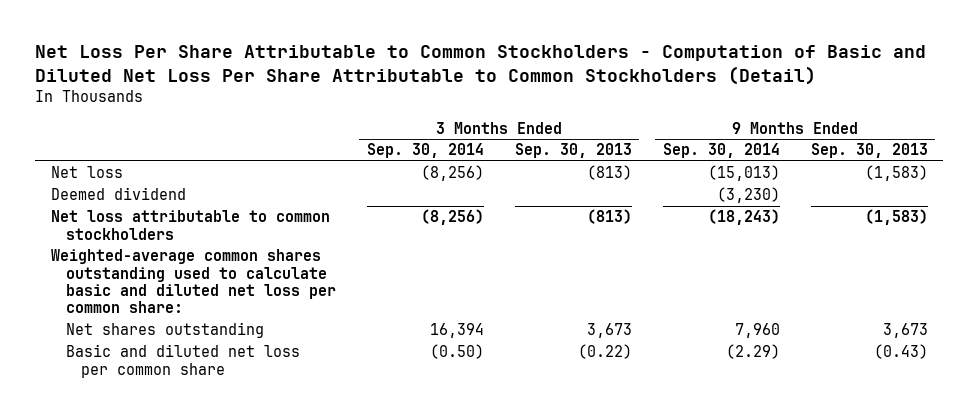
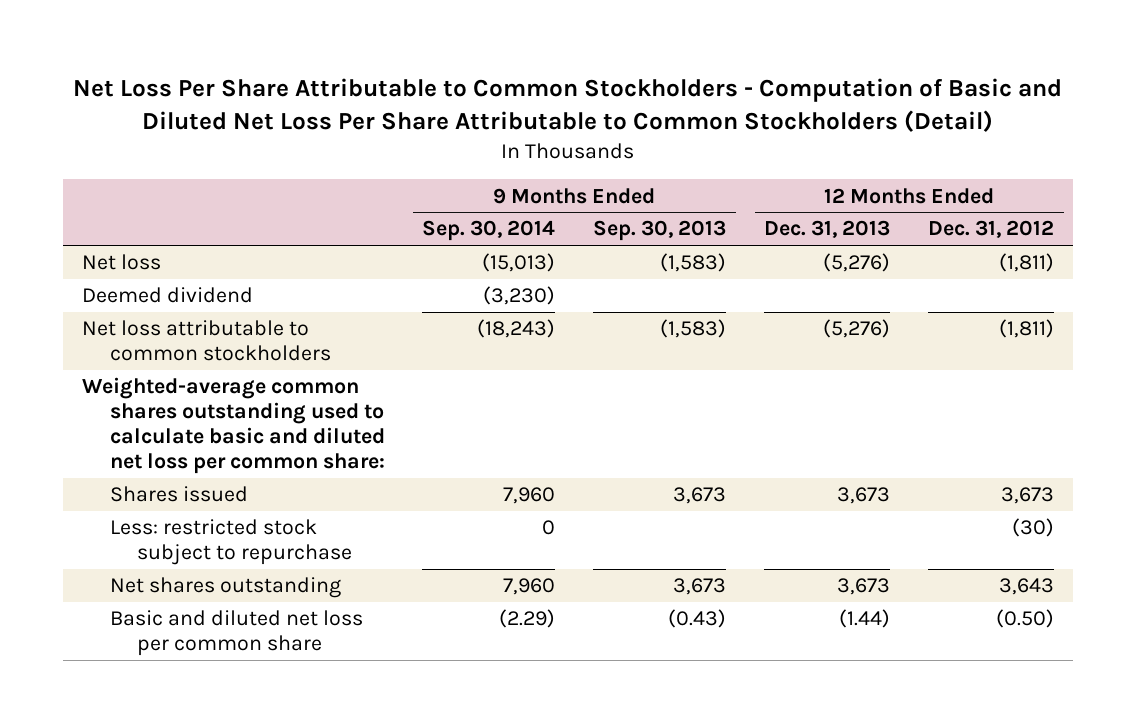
- | 3 Months Ended Sep. 30, 2014 | 3 Months Ended Sep. 30, 2013 | 9 Months Ended Sep. 30, 2014 | 9 Months Ended Sep. 30, 2013
+ | 9 Months Ended Sep. 30, 2014 | 9 Months Ended Sep. 30, 2013 | 12 Months Ended Dec. 31, 2013 | 12 Months Ended Dec. 31, 2012
+ Shares issued | 7,960 | 3,673 | 3,673 | 3,673
+ Less: restricted stock subject to repurchase | 0 | | | (30)

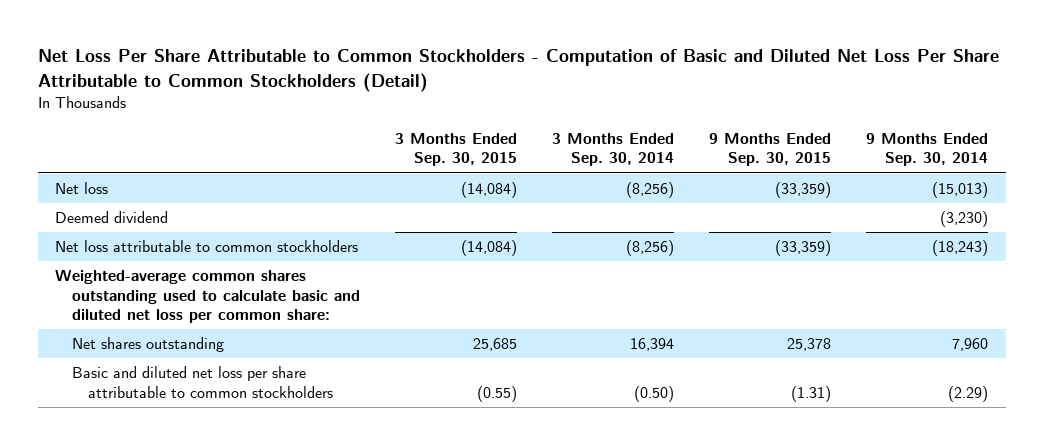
- | 9 Months Ended Sep. 30, 2014 | 9 Months Ended Sep. 30, 2013 | 12 Months Ended Dec. 31, 2013 | 12 Months Ended Dec. 31, 2012
+ | 3 Months Ended Sep. 30, 2015 | 3 Months Ended Sep. 30, 2014 | 9 Months Ended Sep. 30, 2015 | 9 Months Ended Sep. 30, 2014
- Shares issued | 7,960 | 3,673 | 3,673 | 3,673
- Less: restricted stock subject to repurchase | 0 | | | (30)
- Basic and diluted net loss per common share | (2.29) | (0.43) | (1.44) | (0.50)
+ Basic and diluted net loss per share attributable to common stockholders | (0.55) | (0.50) | (1.31) | (2.29)

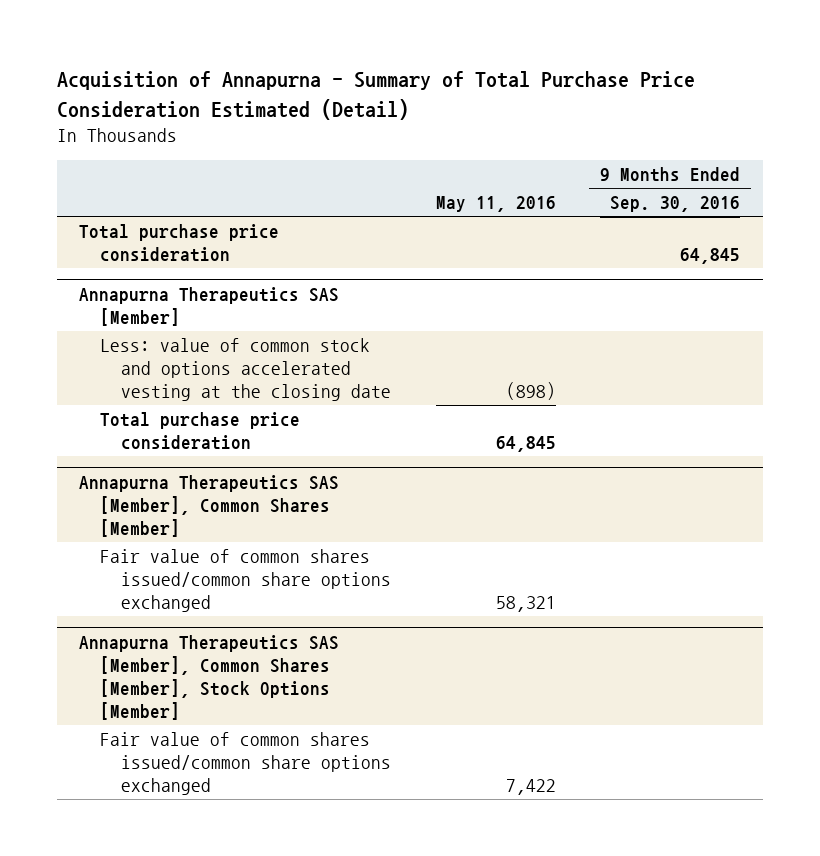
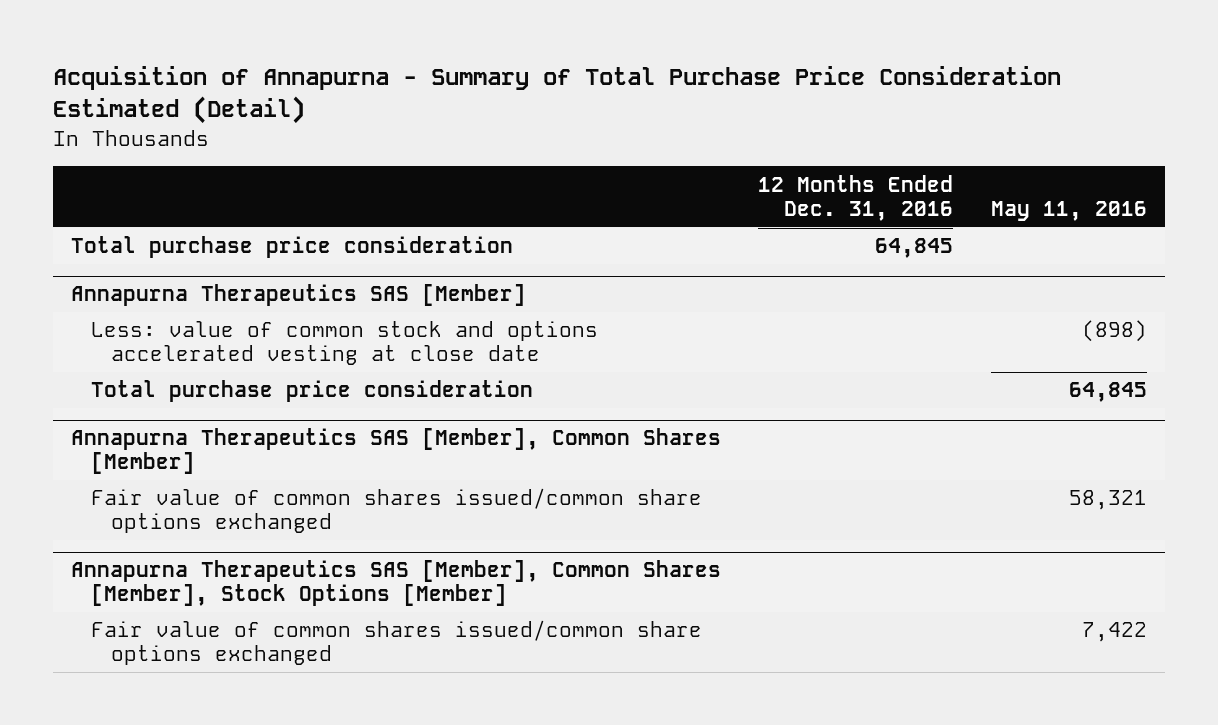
- | May 11, 2016 | 9 Months Ended Sep. 30, 2016
+ | 12 Months Ended Dec. 31, 2016 | May 11, 2016
@ Annapurna Therapeutics SAS [Member]
- Less: value of common stock and options accelerated vesting at the closing date | (898) |
+ Less: value of common stock and options accelerated vesting at close date | | (898)

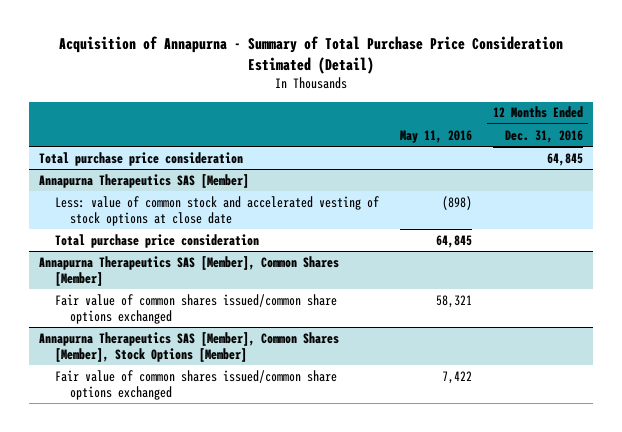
- | 12 Months Ended Dec. 31, 2016 | May 11, 2016
+ | May 11, 2016 | 12 Months Ended Dec. 31, 2016
@ Annapurna Therapeutics SAS [Member]
- Less: value of common stock and options accelerated vesting at close date | | (898)
+ Less: value of common stock and accelerated vesting of stock options at close date | (898) |

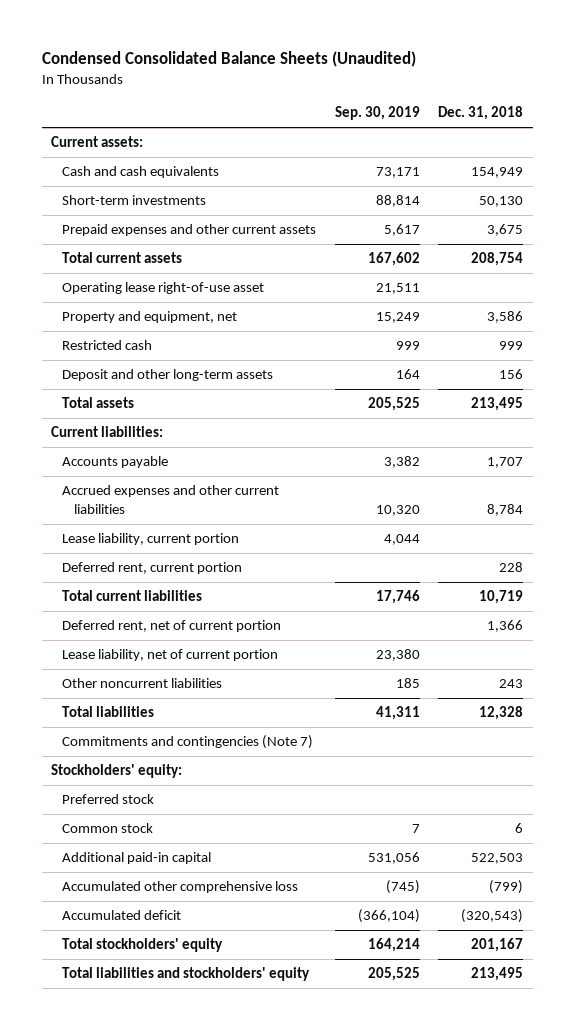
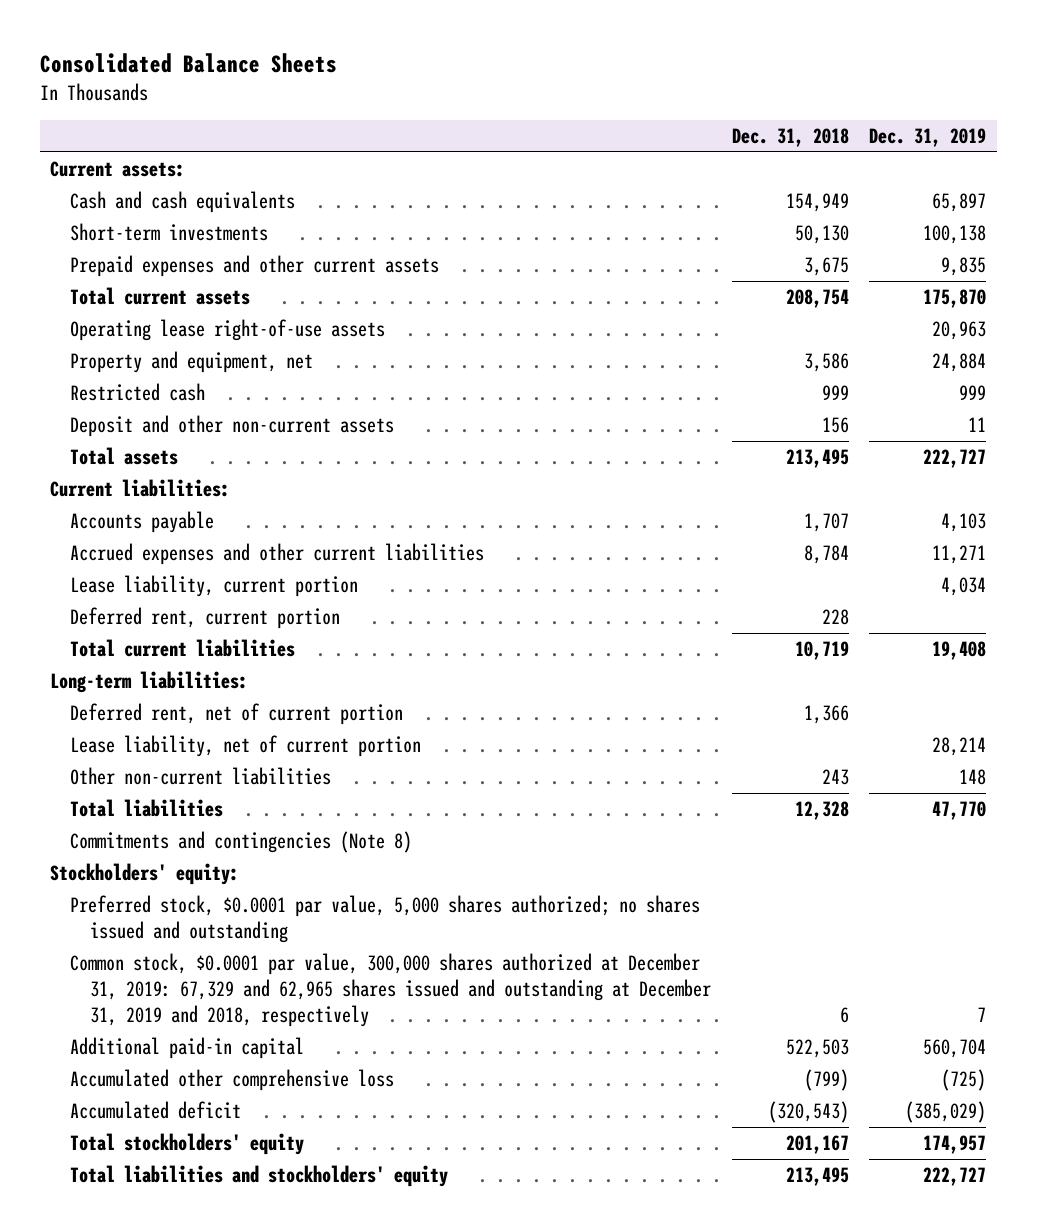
- Condensed Consolidated Balance Sheets (Unaudited)
+ Consolidated Balance Sheets
- | Sep. 30, 2019 | Dec. 31, 2018
+ | Dec. 31, 2018 | Dec. 31, 2019
- Operating lease right-of-use asset | 21,511 |
+ Operating lease right-of-use assets | | 20,963
- Deposit and other long-term assets | 164 | 156
+ Deposit and other non-current assets | 156 | 11
+ Long-term liabilities:
- Other noncurrent liabilities | 185 | 243
+ Other non-current liabilities | 243 | 148
- Commitments and contingencies (Note 7)
+ Commitments and contingencies (Note 8)
- Preferred stock
- Common stock | 7 | 6
+ Preferred stock, $0.0001 par value, 5,000 shares authorized; no shares issued and outstanding
+ Common stock, $0.0001 par value, 300,000 shares authorized at December 31, 2019: 67,329 and 62,965 shares issued and outstanding at December 31, 2019 and 2018, respectively | 6 | 7

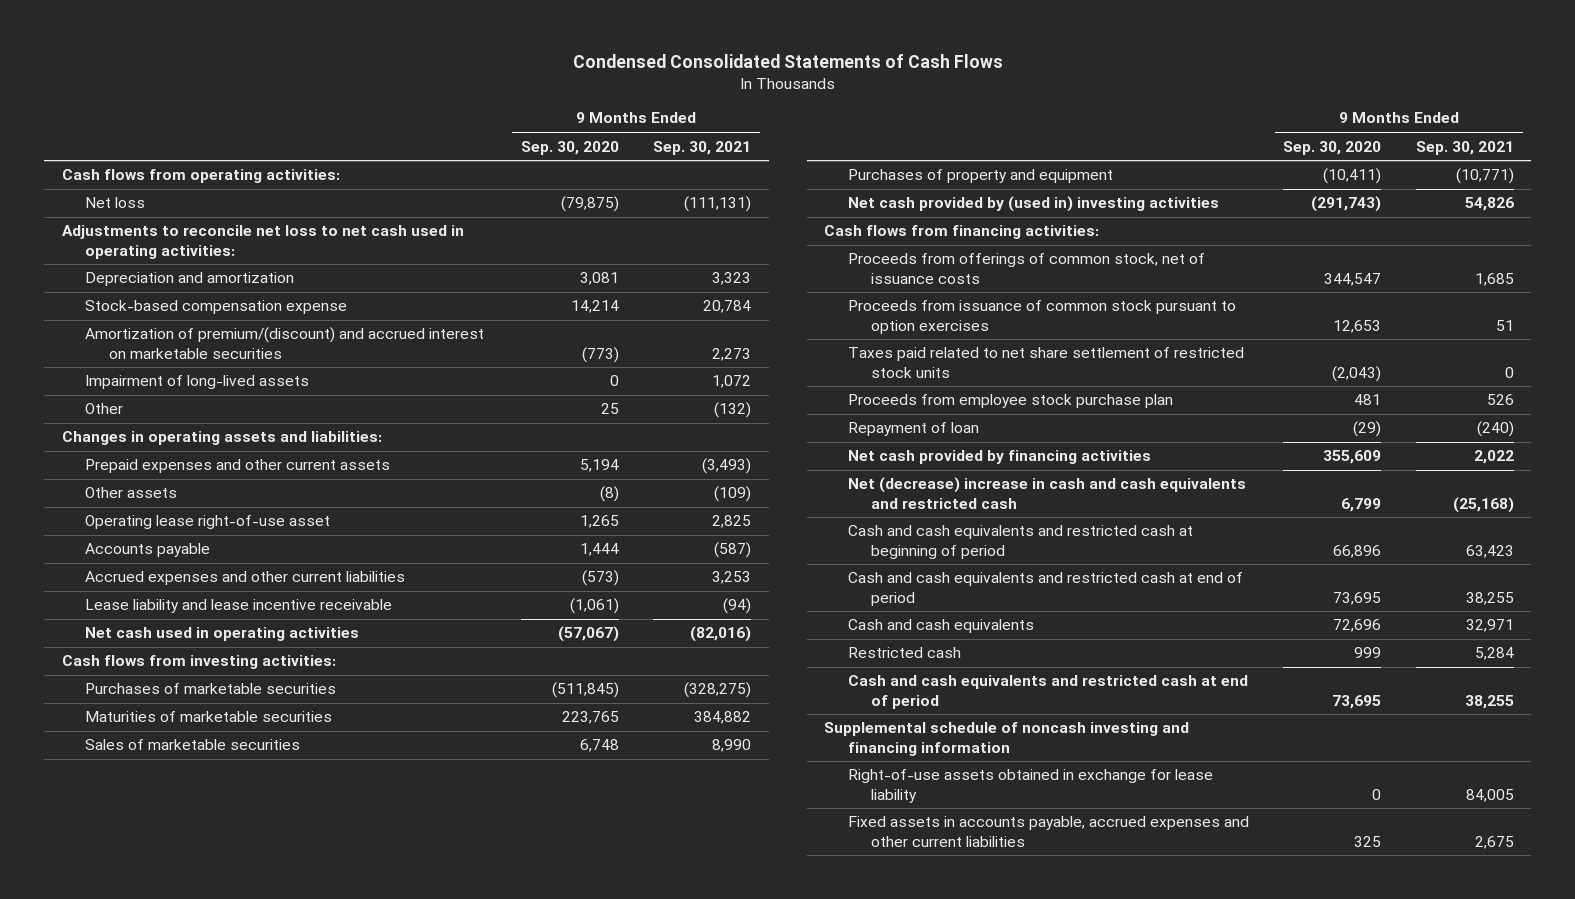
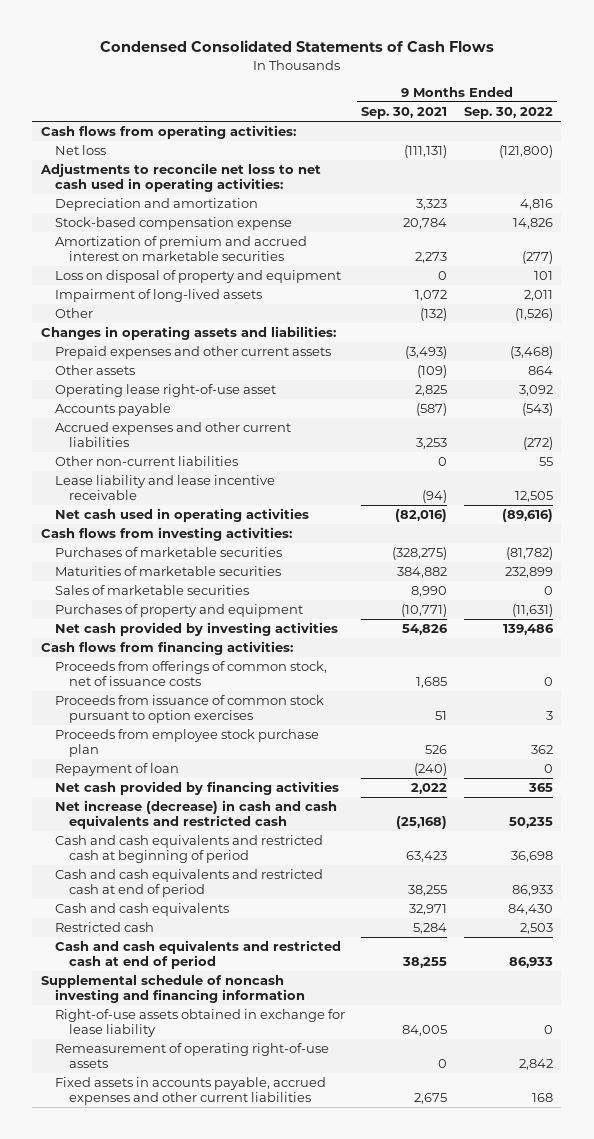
- | 9 Months Ended Sep. 30, 2020 | 9 Months Ended Sep. 30, 2021
+ | 9 Months Ended Sep. 30, 2021 | 9 Months Ended Sep. 30, 2022
- Amortization of premium/(discount) and accrued interest on marketable securities | (773) | 2,273
+ Amortization of premium and accrued interest on marketable securities | 2,273 | (277)
+ Loss on disposal of property and equipment | 0 | 101
+ Other non-current liabilities | 0 | 55
- Net cash provided by (used in) investing activities | (291,743) | 54,826
+ Net cash provided by investing activities | 54,826 | 139,486
- Taxes paid related to net share settlement of restricted stock units | (2,043) | 0
- Net (decrease) increase in cash and cash equivalents and restricted cash | 6,799 | (25,168)
+ Net increase (decrease) in cash and cash equivalents and restricted cash | (25,168) | 50,235
+ Remeasurement of operating right-of-use assets | 0 | 2,842

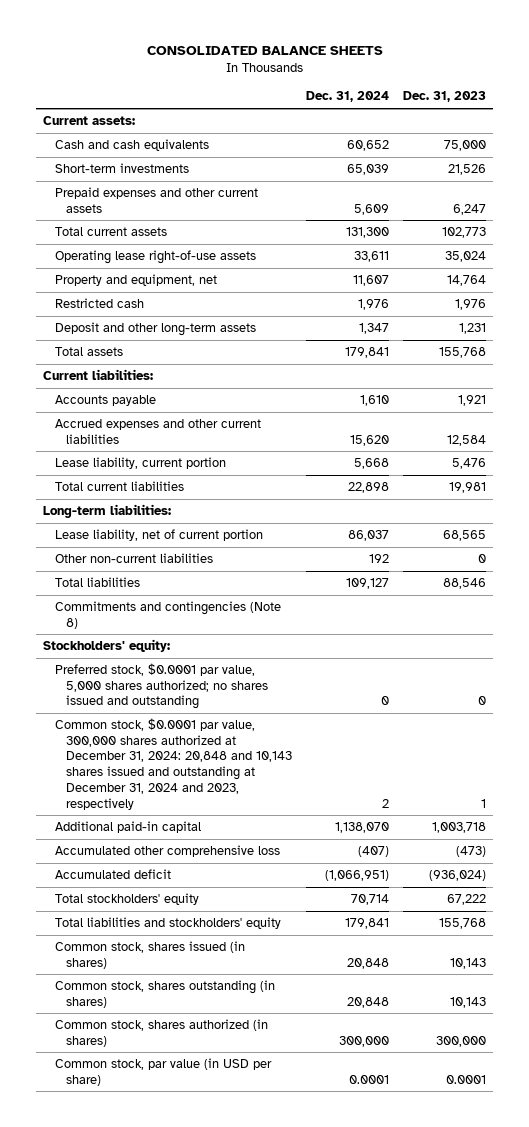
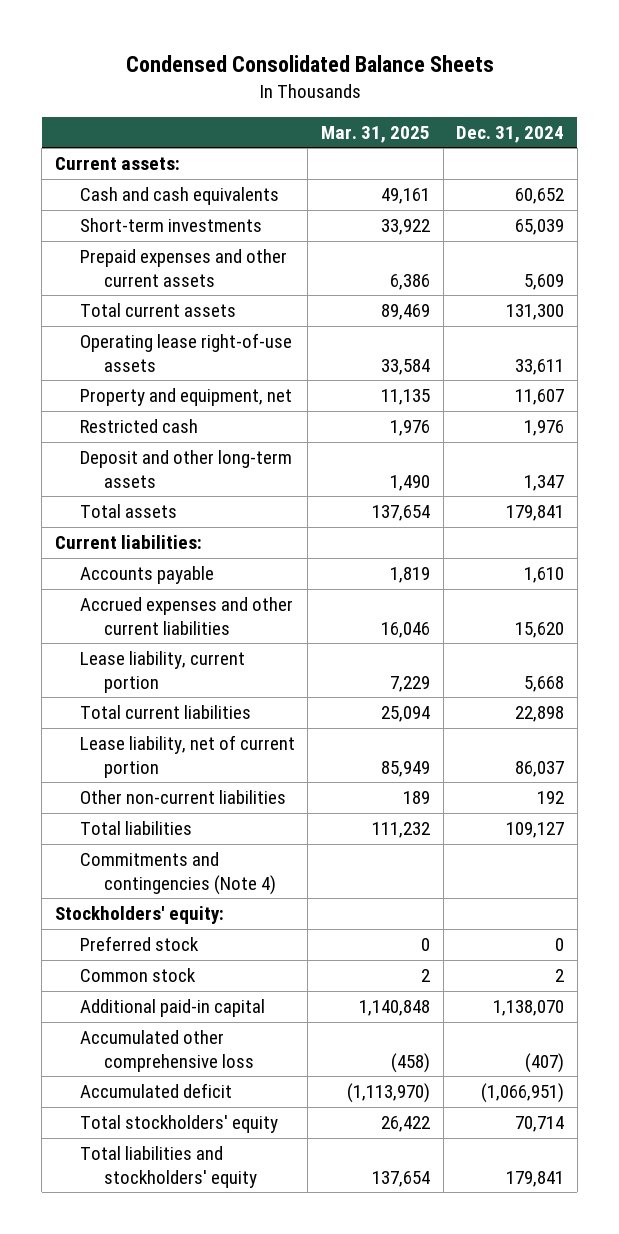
- CONSOLIDATED BALANCE SHEETS
+ Condensed Consolidated Balance Sheets
- | Dec. 31, 2024 | Dec. 31, 2023
+ | Mar. 31, 2025 | Dec. 31, 2024
- Long-term liabilities:
- Commitments and contingencies (Note 8)
+ Commitments and contingencies (Note 4)
- Preferred stock, $0.0001 par value, 5,000 shares authorized; no shares issued and outstanding | 0 | 0
- Common stock, $0.0001 par value, 300,000 shares authorized at December 31, 2024: 20,848 and 10,143 shares issued and outstanding at December 31, 2024 and 2023, respectively | 2 | 1
+ Preferred stock | 0 | 0
+ Common stock | 2 | 2
- Common stock, shares issued (in shares) | 20,848 | 10,143
- Common stock, shares outstanding (in shares) | 20,848 | 10,143
- Common stock, shares authorized (in shares) | 300,000 | 300,000
- Common stock, par value (in USD per share) | 0.0001 | 0.0001

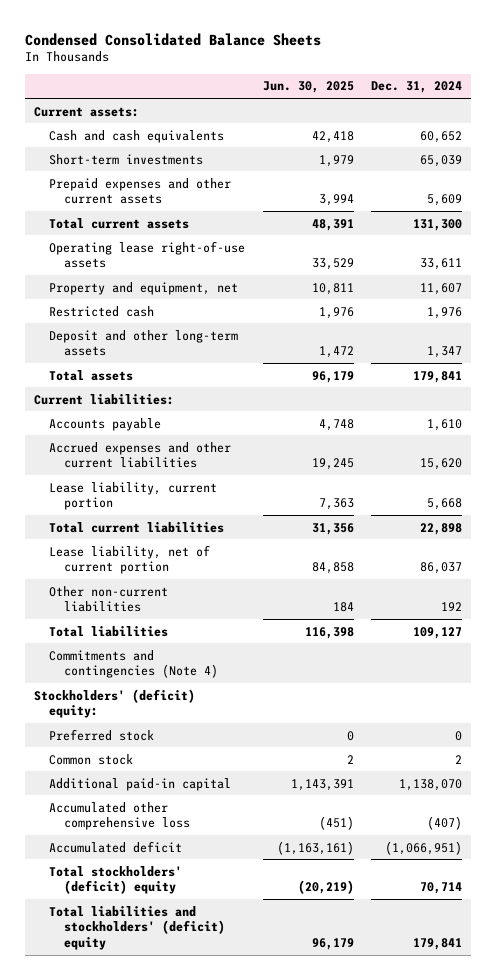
- | Mar. 31, 2025 | Dec. 31, 2024
+ | Jun. 30, 2025 | Dec. 31, 2024
- Stockholders' equity:
+ Stockholders' (deficit) equity:
- Total stockholders' equity | 26,422 | 70,714
- Total liabilities and stockholders' equity | 137,654 | 179,841
+ Total stockholders' (deficit) equity | (20,219) | 70,714
+ Total liabilities and stockholders' (deficit) equity | 96,179 | 179,841

